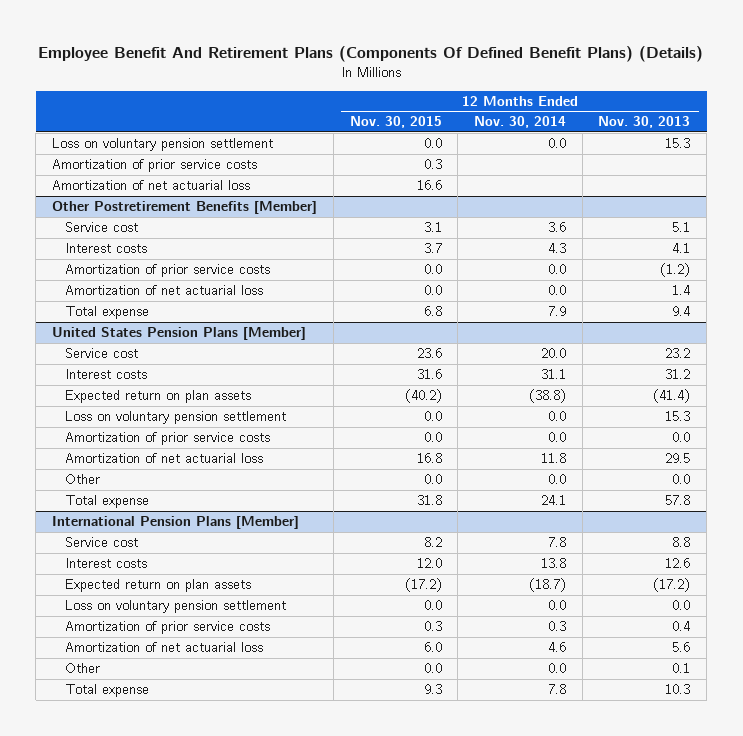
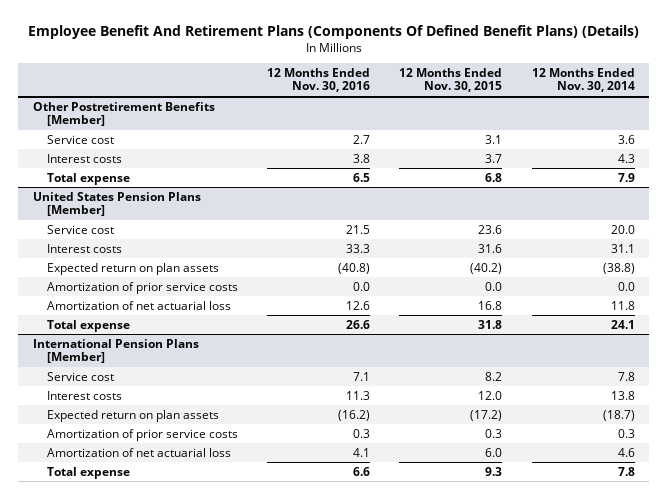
- | 12 Months Ended Nov. 30, 2015 | 12 Months Ended Nov. 30, 2014 | 12 Months Ended Nov. 30, 2013
+ | 12 Months Ended Nov. 30, 2016 | 12 Months Ended Nov. 30, 2015 | 12 Months Ended Nov. 30, 2014
- Loss on voluntary pension settlement | 0.0 | 0.0 | 15.3
- Amortization of prior service costs | 0.3 | |
- Amortization of net actuarial loss | 16.6 | |
@ Other Postretirement Benefits [Member]
- Amortization of prior service costs | 0.0 | 0.0 | (1.2)
- Amortization of net actuarial loss | 0.0 | 0.0 | 1.4
@ United States Pension Plans [Member]
- Loss on voluntary pension settlement | 0.0 | 0.0 | 15.3
- Other | 0.0 | 0.0 | 0.0
@ International Pension Plans [Member]
- Loss on voluntary pension settlement | 0.0 | 0.0 | 0.0
- Other | 0.0 | 0.0 | 0.1

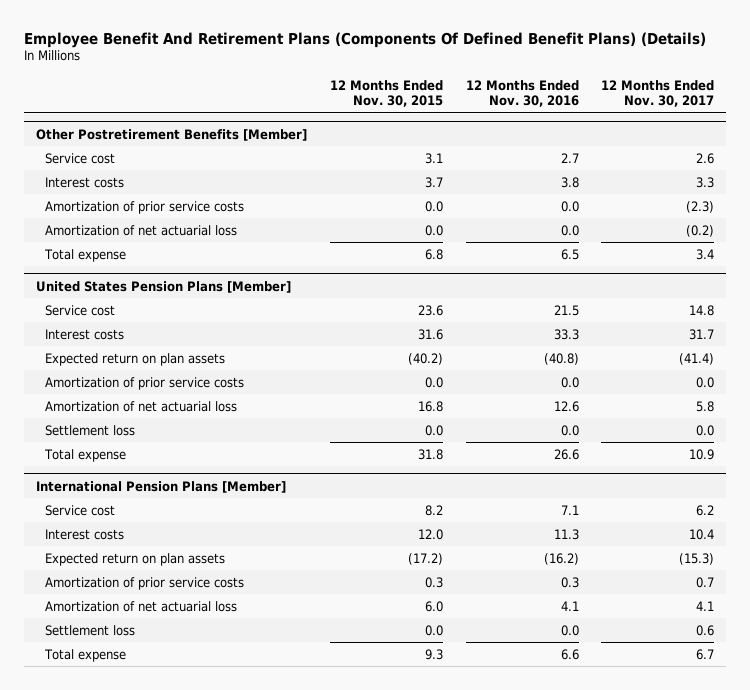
- | 12 Months Ended Nov. 30, 2016 | 12 Months Ended Nov. 30, 2015 | 12 Months Ended Nov. 30, 2014
+ | 12 Months Ended Nov. 30, 2015 | 12 Months Ended Nov. 30, 2016 | 12 Months Ended Nov. 30, 2017
@ Other Postretirement Benefits [Member]
+ Amortization of prior service costs | 0.0 | 0.0 | (2.3)
+ Amortization of net actuarial loss | 0.0 | 0.0 | (0.2)
@ United States Pension Plans [Member]
+ Settlement loss | 0.0 | 0.0 | 0.0
@ International Pension Plans [Member]
+ Settlement loss | 0.0 | 0.0 | 0.6

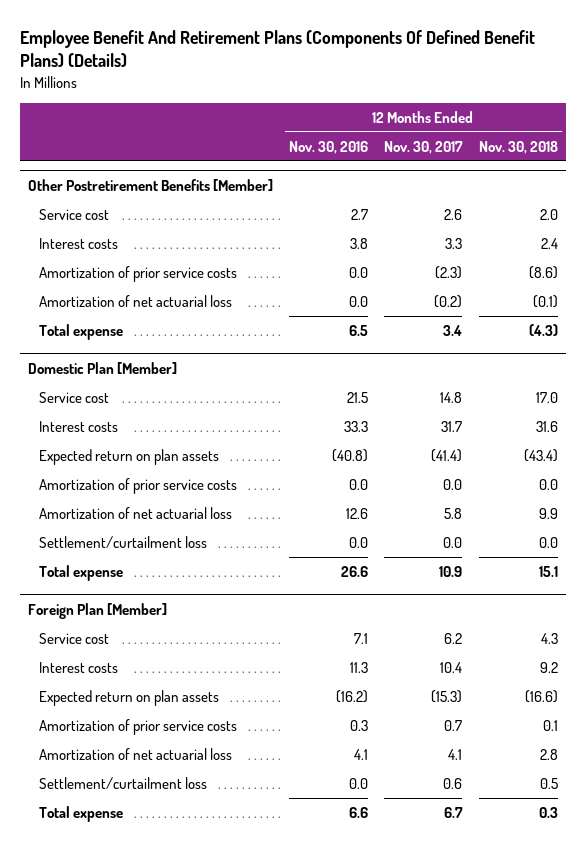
- | 12 Months Ended Nov. 30, 2015 | 12 Months Ended Nov. 30, 2016 | 12 Months Ended Nov. 30, 2017
+ | 12 Months Ended Nov. 30, 2016 | 12 Months Ended Nov. 30, 2017 | 12 Months Ended Nov. 30, 2018
- United States Pension Plans [Member]
+ Domestic Plan [Member]
- Settlement loss | 0.0 | 0.0 | 0.0
+ Settlement/curtailment loss | 0.0 | 0.0 | 0.0
- International Pension Plans [Member]
+ Foreign Plan [Member]
- Settlement loss | 0.0 | 0.0 | 0.6
+ Settlement/curtailment loss | 0.0 | 0.6 | 0.5

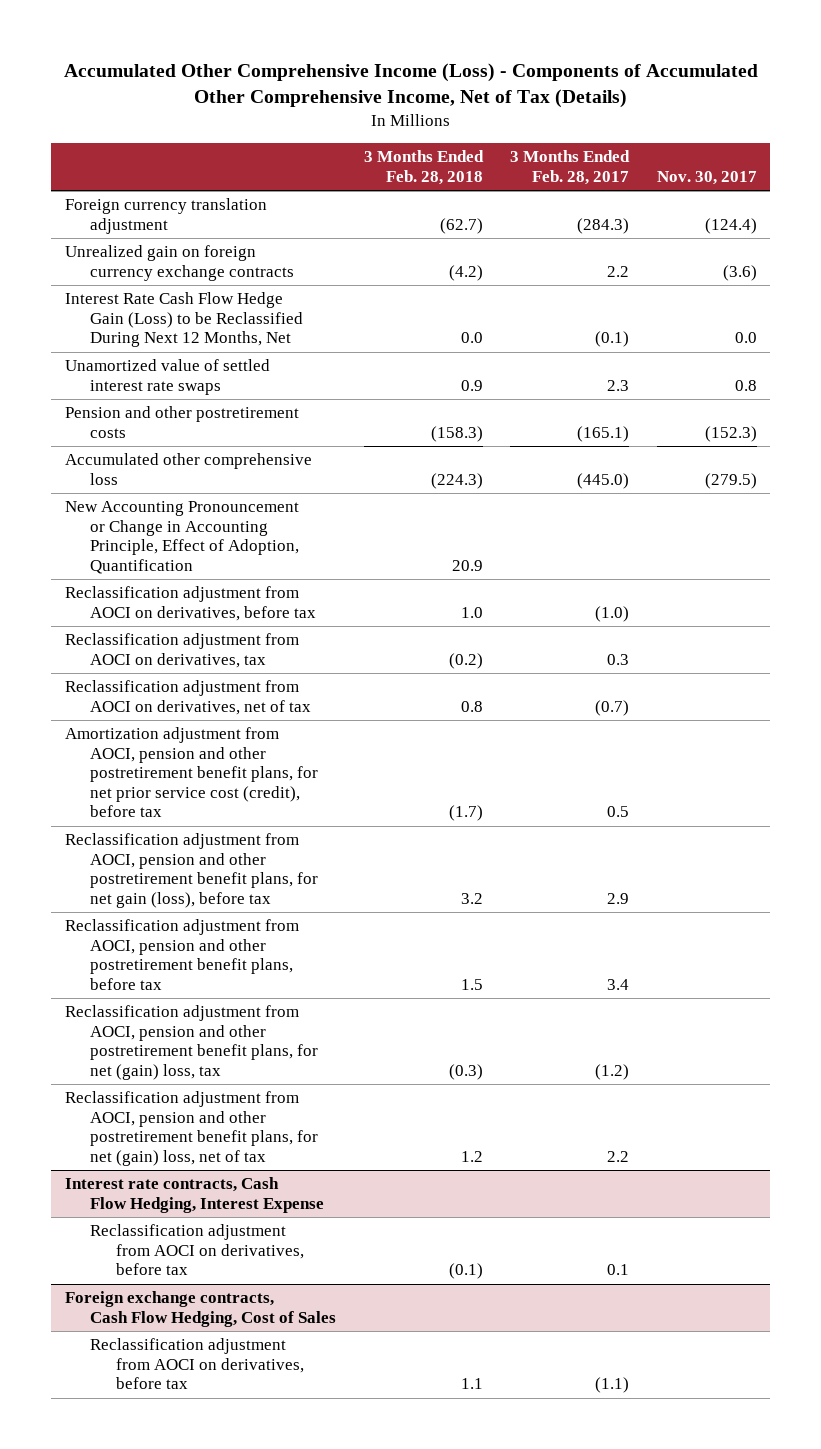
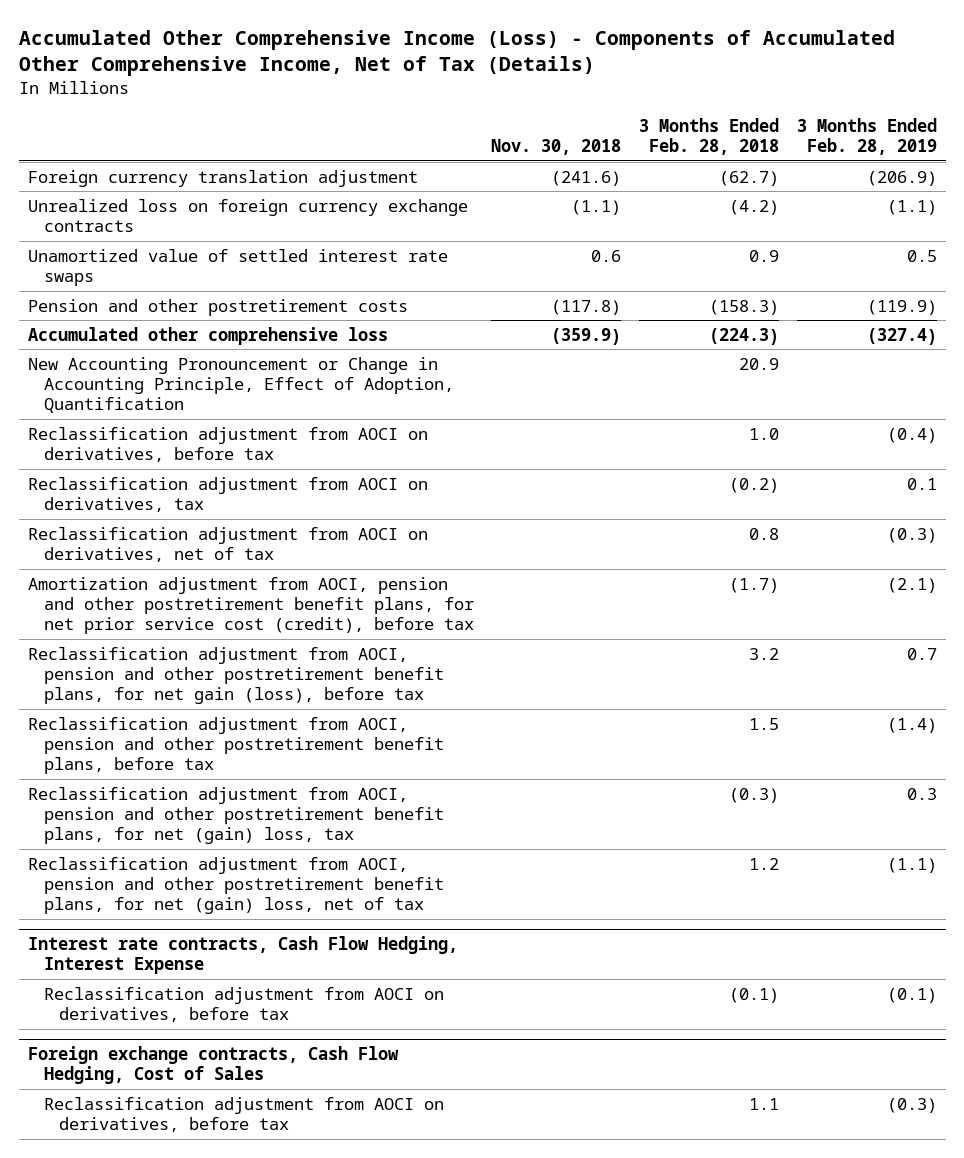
- | 3 Months Ended Feb. 28, 2018 | 3 Months Ended Feb. 28, 2017 | Nov. 30, 2017
+ | Nov. 30, 2018 | 3 Months Ended Feb. 28, 2018 | 3 Months Ended Feb. 28, 2019
- Unrealized gain on foreign currency exchange contracts | (4.2) | 2.2 | (3.6)
- Interest Rate Cash Flow Hedge Gain (Loss) to be Reclassified During Next 12 Months, Net | 0.0 | (0.1) | 0.0
+ Unrealized loss on foreign currency exchange contracts | (1.1) | (4.2) | (1.1)

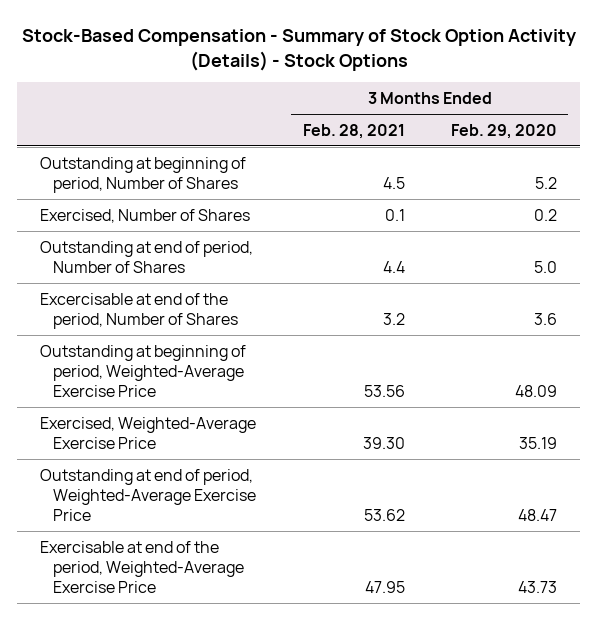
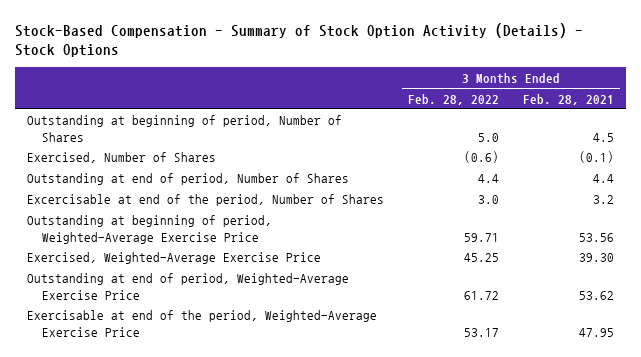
- | 3 Months Ended Feb. 28, 2021 | 3 Months Ended Feb. 29, 2020
+ | 3 Months Ended Feb. 28, 2022 | 3 Months Ended Feb. 28, 2021
- Exercised, Number of Shares | 0.1 | 0.2
+ Exercised, Number of Shares | (0.6) | (0.1)

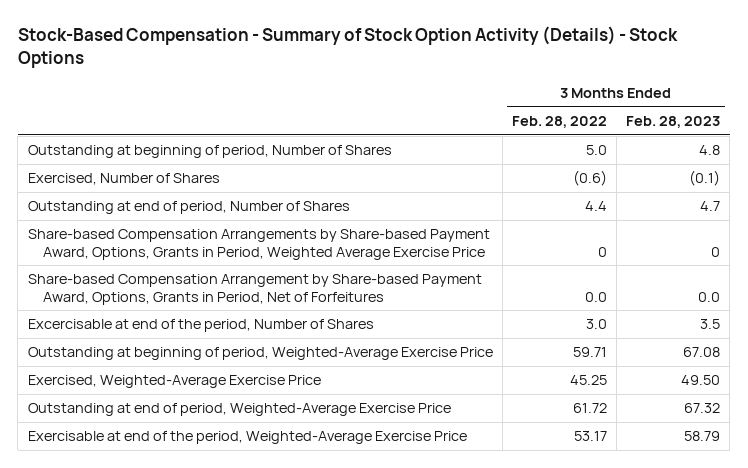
- | 3 Months Ended Feb. 28, 2022 | 3 Months Ended Feb. 28, 2021
+ | 3 Months Ended Feb. 28, 2022 | 3 Months Ended Feb. 28, 2023
+ Share-based Compensation Arrangements by Share-based Payment Award, Options, Grants in Period, Weighted Average Exercise Price | 0 | 0
+ Share-based Compensation Arrangement by Share-based Payment Award, Options, Grants in Period, Net of Forfeitures | 0.0 | 0.0

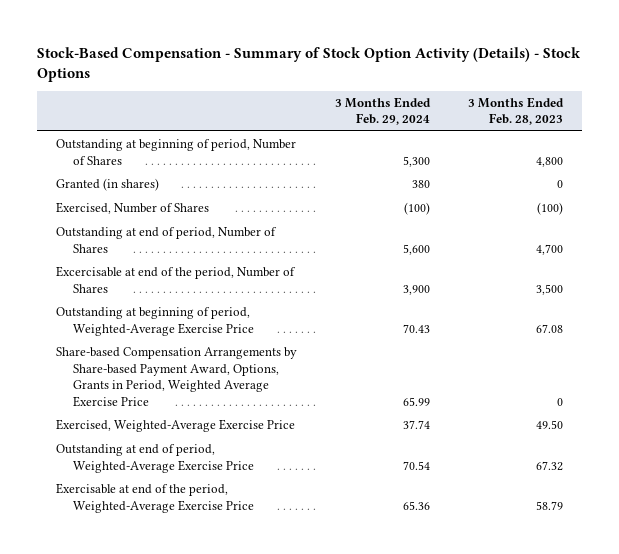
- | 3 Months Ended Feb. 28, 2022 | 3 Months Ended Feb. 28, 2023
+ | 3 Months Ended Feb. 29, 2024 | 3 Months Ended Feb. 28, 2023
- Outstanding at beginning of period, Number of Shares | 5.0 | 4.8
- Exercised, Number of Shares | (0.6) | (0.1)
- Outstanding at end of period, Number of Shares | 4.4 | 4.7
- Share-based Compensation Arrangement by Share-based Payment Award, Options, Grants in Period, Net of Forfeitures | 0.0 | 0.0
- Excercisable at end of the period, Number of Shares | 3.0 | 3.5
+ Outstanding at beginning of period, Number of Shares | 5,300 | 4,800
+ Granted (in shares) | 380 | 0
+ Exercised, Number of Shares | (100) | (100)
+ Outstanding at end of period, Number of Shares | 5,600 | 4,700
+ Excercisable at end of the period, Number of Shares | 3,900 | 3,500
moved down: Share-based Compensation Arrangements by Share-based Payment Award, Options, Grants in Period, Weighted Average Exercise Price | 65.99 | 0

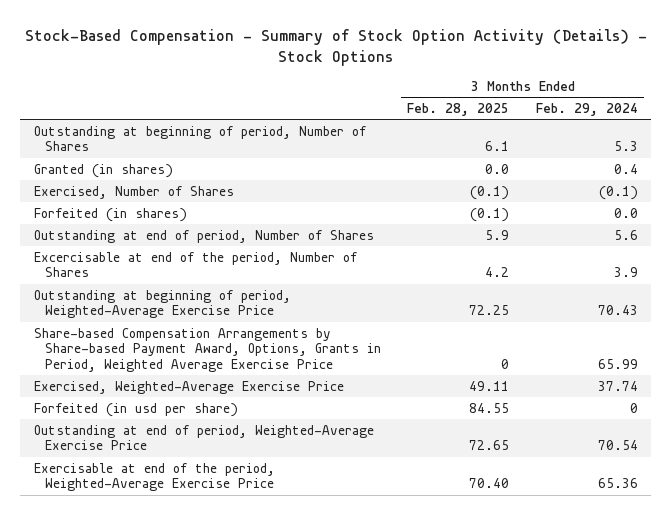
- | 3 Months Ended Feb. 29, 2024 | 3 Months Ended Feb. 28, 2023
+ | 3 Months Ended Feb. 28, 2025 | 3 Months Ended Feb. 29, 2024
- Outstanding at beginning of period, Number of Shares | 5,300 | 4,800
- Granted (in shares) | 380 | 0
- Exercised, Number of Shares | (100) | (100)
- Outstanding at end of period, Number of Shares | 5,600 | 4,700
- Excercisable at end of the period, Number of Shares | 3,900 | 3,500
+ Outstanding at beginning of period, Number of Shares | 6.1 | 5.3
+ Granted (in shares) | 0.0 | 0.4
+ Exercised, Number of Shares | (0.1) | (0.1)
+ Forfeited (in shares) | (0.1) | 0.0
+ Outstanding at end of period, Number of Shares | 5.9 | 5.6
+ Excercisable at end of the period, Number of Shares | 4.2 | 3.9
+ Forfeited (in usd per share) | 84.55 | 0

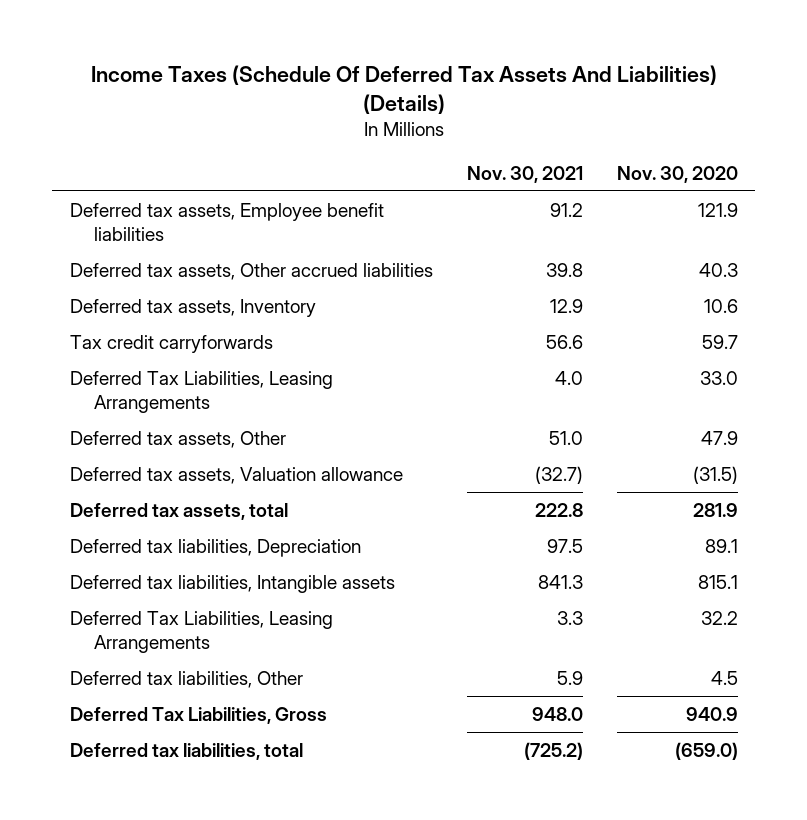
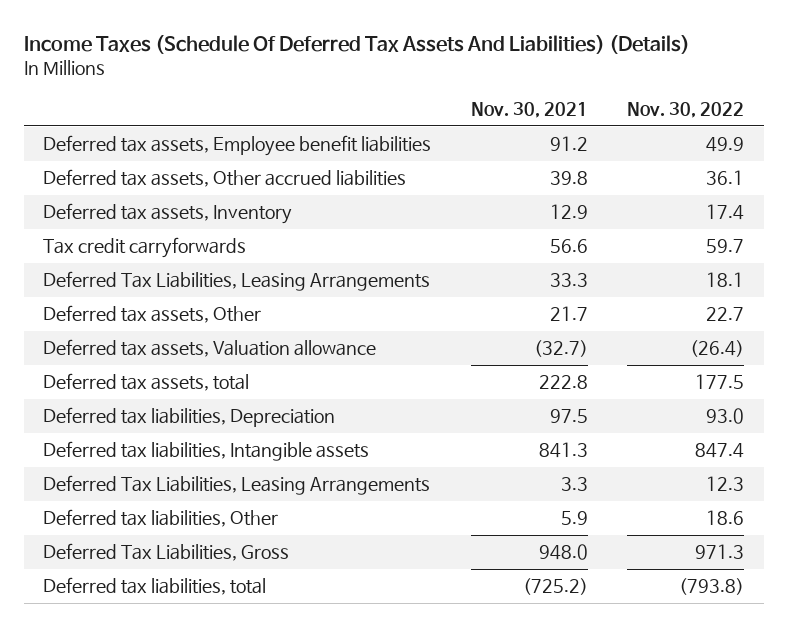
- | Nov. 30, 2021 | Nov. 30, 2020
+ | Nov. 30, 2021 | Nov. 30, 2022
- Deferred Tax Liabilities, Leasing Arrangements | 4.0 | 33.0
- Deferred tax assets, Other | 51.0 | 47.9
+ Deferred Tax Liabilities, Leasing Arrangements | 33.3 | 18.1
+ Deferred tax assets, Other | 21.7 | 22.7

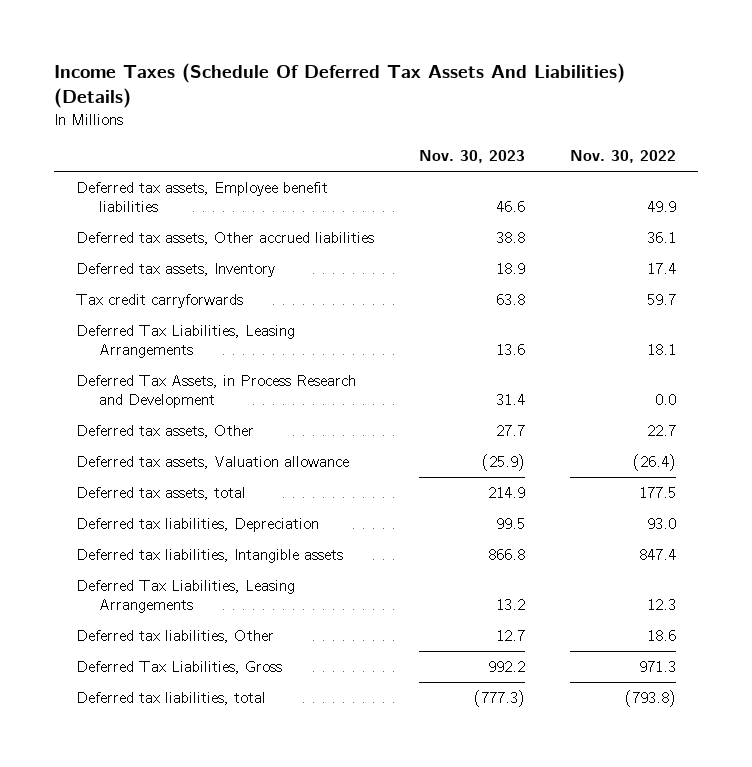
- | Nov. 30, 2021 | Nov. 30, 2022
+ | Nov. 30, 2023 | Nov. 30, 2022
+ Deferred Tax Assets, in Process Research and Development | 31.4 | 0.0

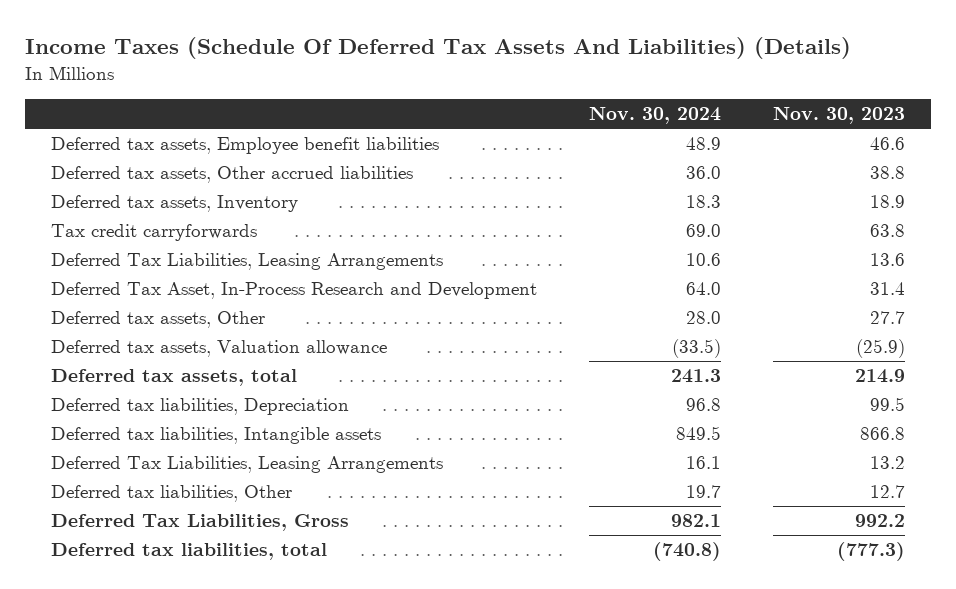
- | Nov. 30, 2023 | Nov. 30, 2022
+ | Nov. 30, 2024 | Nov. 30, 2023
- Deferred Tax Assets, in Process Research and Development | 31.4 | 0.0
+ Deferred Tax Asset, In-Process Research and Development | 64.0 | 31.4

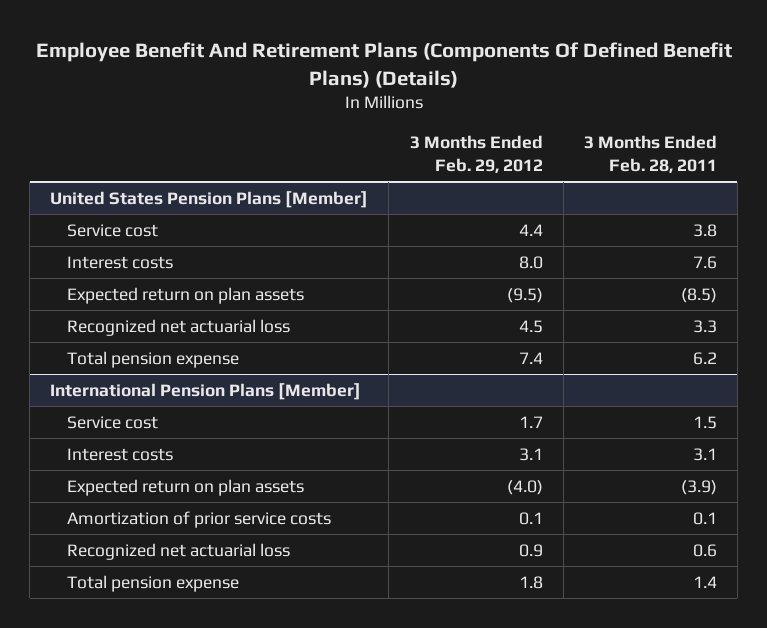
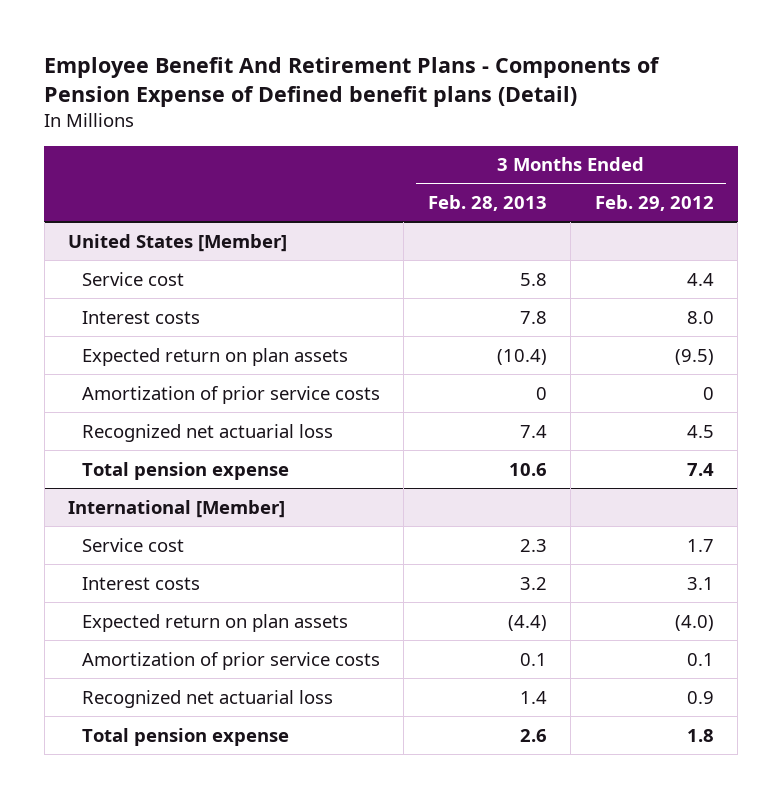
- Employee Benefit And Retirement Plans (Components Of Defined Benefit Plans) (Details)
+ Employee Benefit And Retirement Plans - Components of Pension Expense of Defined benefit plans (Detail)
- | 3 Months Ended Feb. 29, 2012 | 3 Months Ended Feb. 28, 2011
+ | 3 Months Ended Feb. 28, 2013 | 3 Months Ended Feb. 29, 2012
- United States Pension Plans [Member]
+ United States [Member]
+ Amortization of prior service costs | 0 | 0
- International Pension Plans [Member]
+ International [Member]

